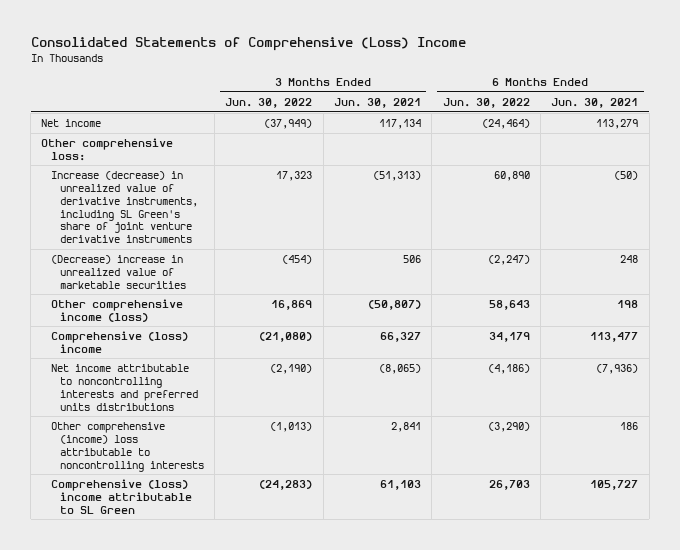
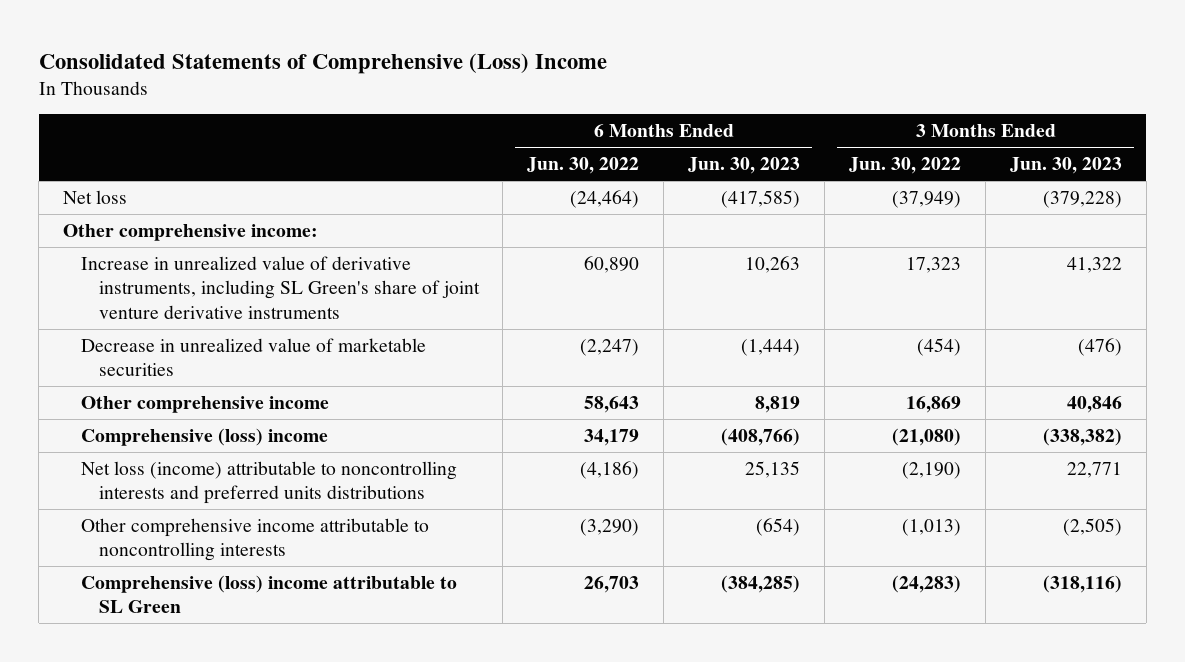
- | 3 Months Ended Jun. 30, 2022 | 3 Months Ended Jun. 30, 2021 | 6 Months Ended Jun. 30, 2022 | 6 Months Ended Jun. 30, 2021
+ | 6 Months Ended Jun. 30, 2022 | 6 Months Ended Jun. 30, 2023 | 3 Months Ended Jun. 30, 2022 | 3 Months Ended Jun. 30, 2023
- Net income | (37,949) | 117,134 | (24,464) | 113,279
- Other comprehensive loss:
- Increase (decrease) in unrealized value of derivative instruments, including SL Green's share of joint venture derivative instruments | 17,323 | (51,313) | 60,890 | (50)
- (Decrease) increase in unrealized value of marketable securities | (454) | 506 | (2,247) | 248
- Other comprehensive income (loss) | 16,869 | (50,807) | 58,643 | 198
+ Net loss | (24,464) | (417,585) | (37,949) | (379,228)
+ Other comprehensive income:
+ Increase in unrealized value of derivative instruments, including SL Green's share of joint venture derivative instruments | 60,890 | 10,263 | 17,323 | 41,322
+ Decrease in unrealized value of marketable securities | (2,247) | (1,444) | (454) | (476)
+ Other comprehensive income | 58,643 | 8,819 | 16,869 | 40,846
- Net income attributable to noncontrolling interests and preferred units distributions | (2,190) | (8,065) | (4,186) | (7,936)
- Other comprehensive (income) loss attributable to noncontrolling interests | (1,013) | 2,841 | (3,290) | 186
+ Net loss (income) attributable to noncontrolling interests and preferred units distributions | (4,186) | 25,135 | (2,190) | 22,771
+ Other comprehensive income attributable to noncontrolling interests | (3,290) | (654) | (1,013) | (2,505)

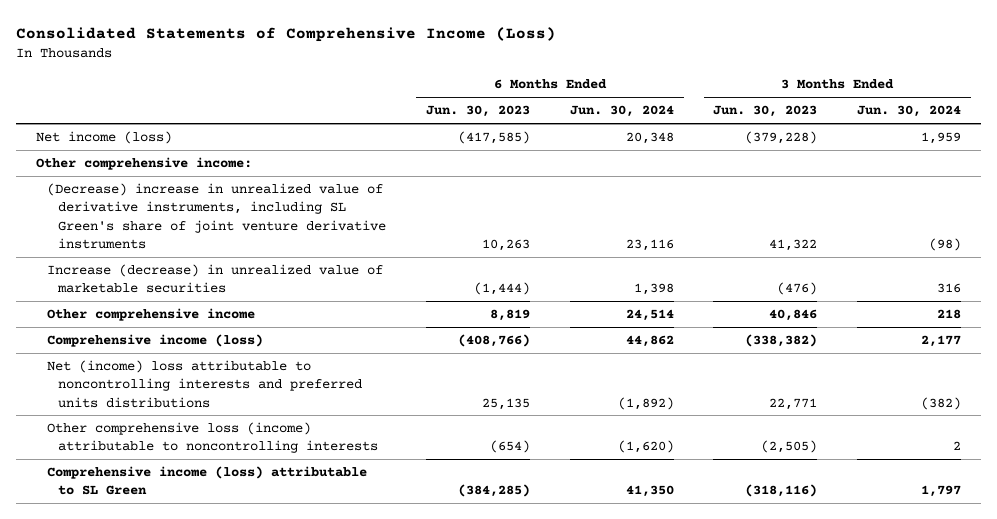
- Consolidated Statements of Comprehensive (Loss) Income
+ Consolidated Statements of Comprehensive Income (Loss)
- | 6 Months Ended Jun. 30, 2022 | 6 Months Ended Jun. 30, 2023 | 3 Months Ended Jun. 30, 2022 | 3 Months Ended Jun. 30, 2023
+ | 6 Months Ended Jun. 30, 2023 | 6 Months Ended Jun. 30, 2024 | 3 Months Ended Jun. 30, 2023 | 3 Months Ended Jun. 30, 2024
- Net loss | (24,464) | (417,585) | (37,949) | (379,228)
+ Net income (loss) | (417,585) | 20,348 | (379,228) | 1,959
- Increase in unrealized value of derivative instruments, including SL Green's share of joint venture derivative instruments | 60,890 | 10,263 | 17,323 | 41,322
- Decrease in unrealized value of marketable securities | (2,247) | (1,444) | (454) | (476)
+ (Decrease) increase in unrealized value of derivative instruments, including SL Green's share of joint venture derivative instruments | 10,263 | 23,116 | 41,322 | (98)
+ Increase (decrease) in unrealized value of marketable securities | (1,444) | 1,398 | (476) | 316
- Comprehensive (loss) income | 34,179 | (408,766) | (21,080) | (338,382)
- Net loss (income) attributable to noncontrolling interests and preferred units distributions | (4,186) | 25,135 | (2,190) | 22,771
- Other comprehensive income attributable to noncontrolling interests | (3,290) | (654) | (1,013) | (2,505)
- Comprehensive (loss) income attributable to SL Green | 26,703 | (384,285) | (24,283) | (318,116)
+ Comprehensive income (loss) | (408,766) | 44,862 | (338,382) | 2,177
+ Net (income) loss attributable to noncontrolling interests and preferred units distributions | 25,135 | (1,892) | 22,771 | (382)
+ Other comprehensive loss (income) attributable to noncontrolling interests | (654) | (1,620) | (2,505) | 2
+ Comprehensive income (loss) attributable to SL Green | (384,285) | 41,350 | (318,116) | 1,797

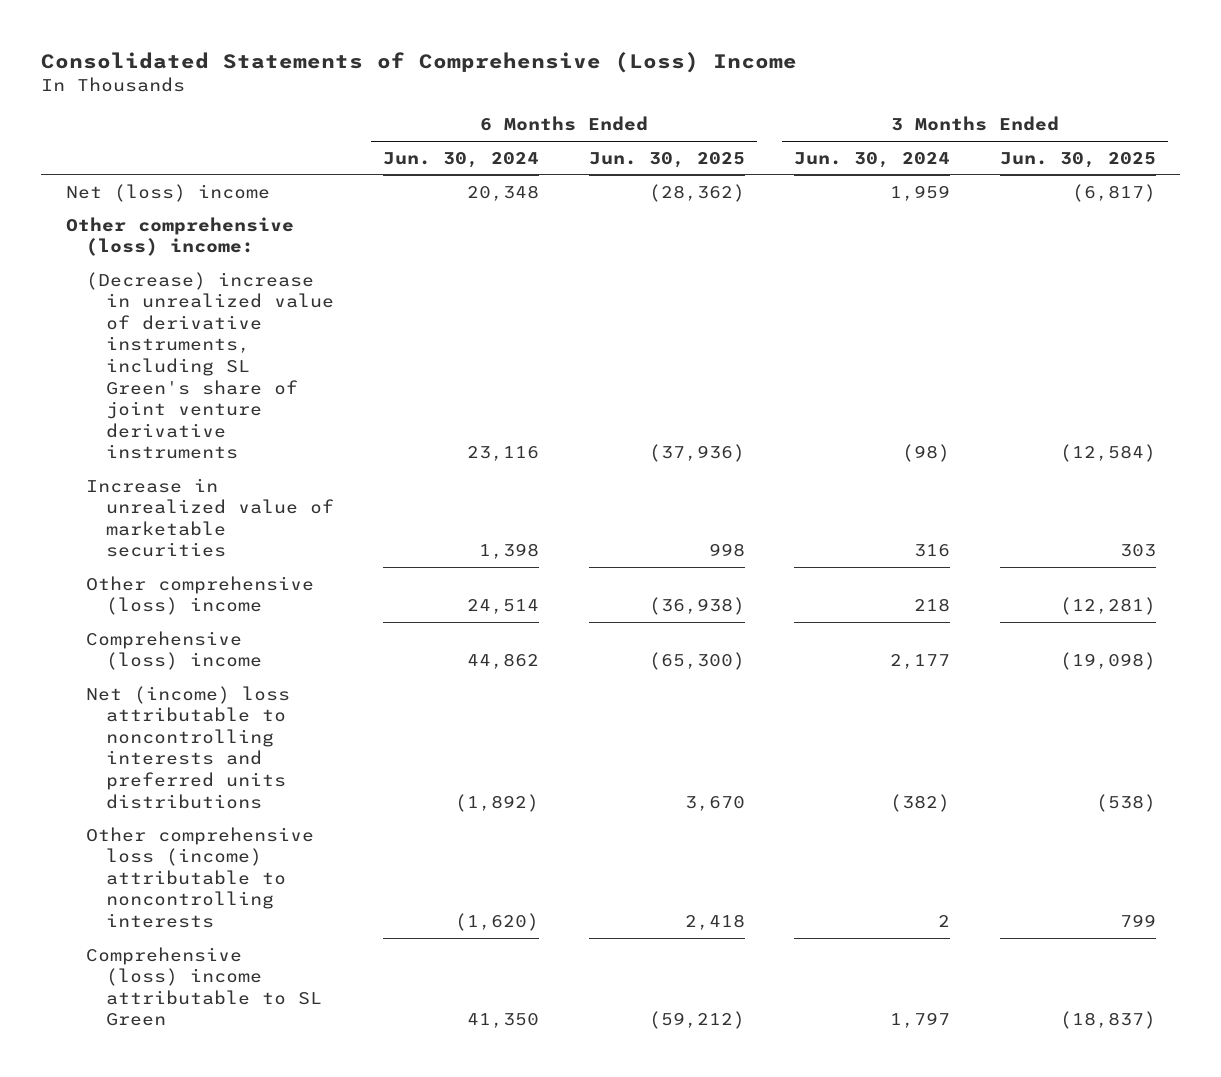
- Consolidated Statements of Comprehensive Income (Loss)
+ Consolidated Statements of Comprehensive (Loss) Income
- | 6 Months Ended Jun. 30, 2023 | 6 Months Ended Jun. 30, 2024 | 3 Months Ended Jun. 30, 2023 | 3 Months Ended Jun. 30, 2024
+ | 6 Months Ended Jun. 30, 2024 | 6 Months Ended Jun. 30, 2025 | 3 Months Ended Jun. 30, 2024 | 3 Months Ended Jun. 30, 2025
- Net income (loss) | (417,585) | 20,348 | (379,228) | 1,959
- Other comprehensive income:
+ Net (loss) income | 20,348 | (28,362) | 1,959 | (6,817)
+ Other comprehensive (loss) income:
- Increase (decrease) in unrealized value of marketable securities | (1,444) | 1,398 | (476) | 316
- Other comprehensive income | 8,819 | 24,514 | 40,846 | 218
- Comprehensive income (loss) | (408,766) | 44,862 | (338,382) | 2,177
+ Increase in unrealized value of marketable securities | 1,398 | 998 | 316 | 303
+ Other comprehensive (loss) income | 24,514 | (36,938) | 218 | (12,281)
+ Comprehensive (loss) income | 44,862 | (65,300) | 2,177 | (19,098)
- Comprehensive income (loss) attributable to SL Green | (384,285) | 41,350 | (318,116) | 1,797
+ Comprehensive (loss) income attributable to SL Green | 41,350 | (59,212) | 1,797 | (18,837)

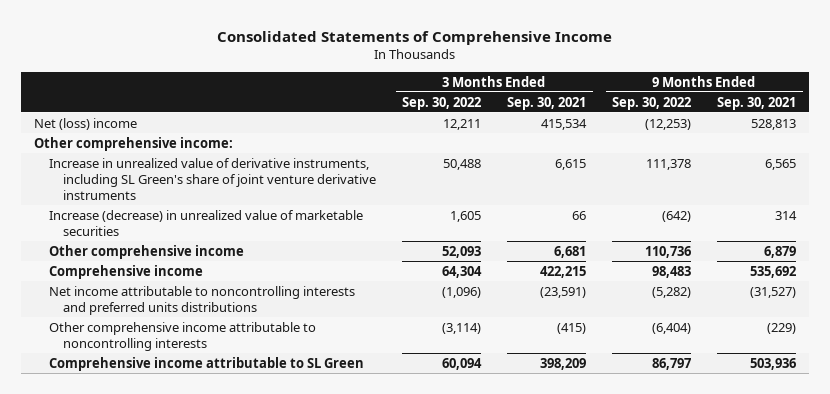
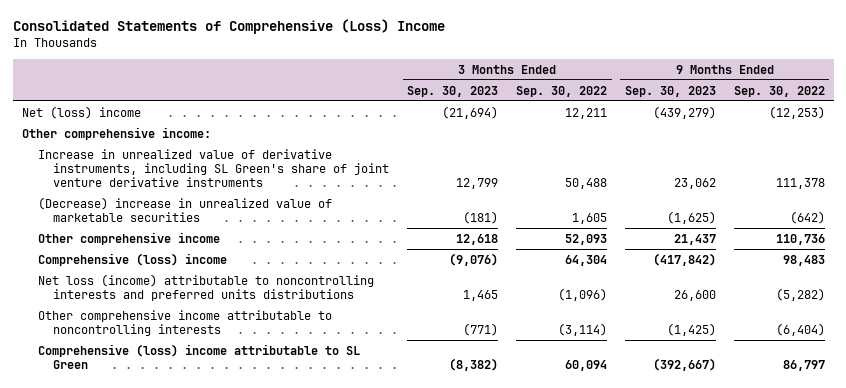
- Consolidated Statements of Comprehensive Income
+ Consolidated Statements of Comprehensive (Loss) Income
- | 3 Months Ended Sep. 30, 2022 | 3 Months Ended Sep. 30, 2021 | 9 Months Ended Sep. 30, 2022 | 9 Months Ended Sep. 30, 2021
+ | 3 Months Ended Sep. 30, 2023 | 3 Months Ended Sep. 30, 2022 | 9 Months Ended Sep. 30, 2023 | 9 Months Ended Sep. 30, 2022
- Increase (decrease) in unrealized value of marketable securities | 1,605 | 66 | (642) | 314
+ (Decrease) increase in unrealized value of marketable securities | (181) | 1,605 | (1,625) | (642)
- Comprehensive income | 64,304 | 422,215 | 98,483 | 535,692
- Net income attributable to noncontrolling interests and preferred units distributions | (1,096) | (23,591) | (5,282) | (31,527)
+ Comprehensive (loss) income | (9,076) | 64,304 | (417,842) | 98,483
+ Net loss (income) attributable to noncontrolling interests and preferred units distributions | 1,465 | (1,096) | 26,600 | (5,282)
- Comprehensive income attributable to SL Green | 60,094 | 398,209 | 86,797 | 503,936
+ Comprehensive (loss) income attributable to SL Green | (8,382) | 60,094 | (392,667) | 86,797

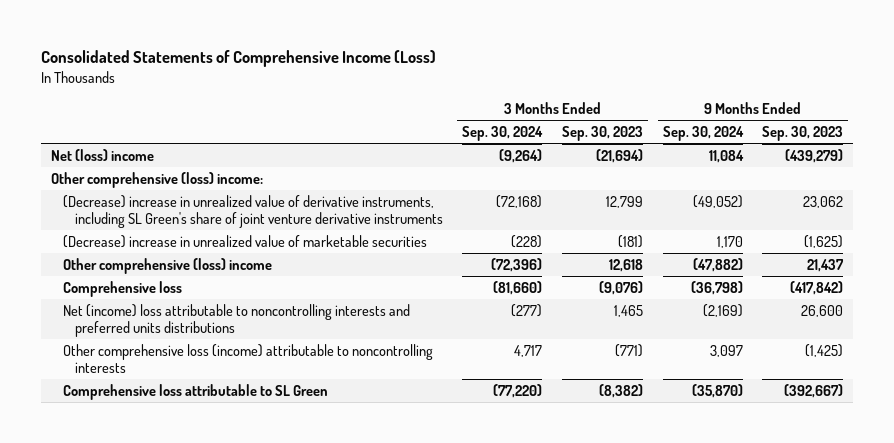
- Consolidated Statements of Comprehensive (Loss) Income
+ Consolidated Statements of Comprehensive Income (Loss)
- | 3 Months Ended Sep. 30, 2023 | 3 Months Ended Sep. 30, 2022 | 9 Months Ended Sep. 30, 2023 | 9 Months Ended Sep. 30, 2022
+ | 3 Months Ended Sep. 30, 2024 | 3 Months Ended Sep. 30, 2023 | 9 Months Ended Sep. 30, 2024 | 9 Months Ended Sep. 30, 2023
- Other comprehensive income:
- Increase in unrealized value of derivative instruments, including SL Green's share of joint venture derivative instruments | 12,799 | 50,488 | 23,062 | 111,378
+ Other comprehensive (loss) income:
+ (Decrease) increase in unrealized value of derivative instruments, including SL Green's share of joint venture derivative instruments | (72,168) | 12,799 | (49,052) | 23,062
- Other comprehensive income | 12,618 | 52,093 | 21,437 | 110,736
- Comprehensive (loss) income | (9,076) | 64,304 | (417,842) | 98,483
- Net loss (income) attributable to noncontrolling interests and preferred units distributions | 1,465 | (1,096) | 26,600 | (5,282)
- Other comprehensive income attributable to noncontrolling interests | (771) | (3,114) | (1,425) | (6,404)
- Comprehensive (loss) income attributable to SL Green | (8,382) | 60,094 | (392,667) | 86,797
+ Other comprehensive (loss) income | (72,396) | 12,618 | (47,882) | 21,437
+ Comprehensive loss | (81,660) | (9,076) | (36,798) | (417,842)
+ Net (income) loss attributable to noncontrolling interests and preferred units distributions | (277) | 1,465 | (2,169) | 26,600
+ Other comprehensive loss (income) attributable to noncontrolling interests | 4,717 | (771) | 3,097 | (1,425)
+ Comprehensive loss attributable to SL Green | (77,220) | (8,382) | (35,870) | (392,667)

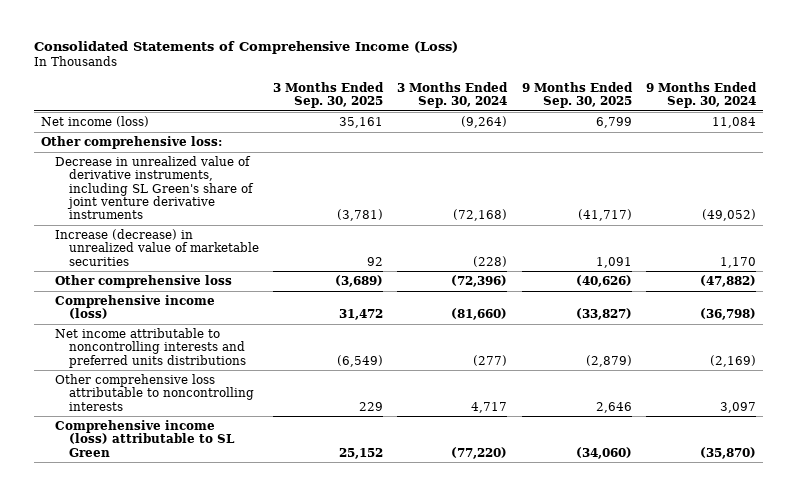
- | 3 Months Ended Sep. 30, 2024 | 3 Months Ended Sep. 30, 2023 | 9 Months Ended Sep. 30, 2024 | 9 Months Ended Sep. 30, 2023
+ | 3 Months Ended Sep. 30, 2025 | 3 Months Ended Sep. 30, 2024 | 9 Months Ended Sep. 30, 2025 | 9 Months Ended Sep. 30, 2024
- Net (loss) income | (9,264) | (21,694) | 11,084 | (439,279)
- Other comprehensive (loss) income:
- (Decrease) increase in unrealized value of derivative instruments, including SL Green's share of joint venture derivative instruments | (72,168) | 12,799 | (49,052) | 23,062
- (Decrease) increase in unrealized value of marketable securities | (228) | (181) | 1,170 | (1,625)
- Other comprehensive (loss) income | (72,396) | 12,618 | (47,882) | 21,437
- Comprehensive loss | (81,660) | (9,076) | (36,798) | (417,842)
- Net (income) loss attributable to noncontrolling interests and preferred units distributions | (277) | 1,465 | (2,169) | 26,600
- Other comprehensive loss (income) attributable to noncontrolling interests | 4,717 | (771) | 3,097 | (1,425)
- Comprehensive loss attributable to SL Green | (77,220) | (8,382) | (35,870) | (392,667)
+ Net income (loss) | 35,161 | (9,264) | 6,799 | 11,084
+ Other comprehensive loss:
+ Decrease in unrealized value of derivative instruments, including SL Green's share of joint venture derivative instruments | (3,781) | (72,168) | (41,717) | (49,052)
+ Increase (decrease) in unrealized value of marketable securities | 92 | (228) | 1,091 | 1,170
+ Other comprehensive loss | (3,689) | (72,396) | (40,626) | (47,882)
+ Comprehensive income (loss) | 31,472 | (81,660) | (33,827) | (36,798)
+ Net income attributable to noncontrolling interests and preferred units distributions | (6,549) | (277) | (2,879) | (2,169)
+ Other comprehensive loss attributable to noncontrolling interests | 229 | 4,717 | 2,646 | 3,097
+ Comprehensive income (loss) attributable to SL Green | 25,152 | (77,220) | (34,060) | (35,870)

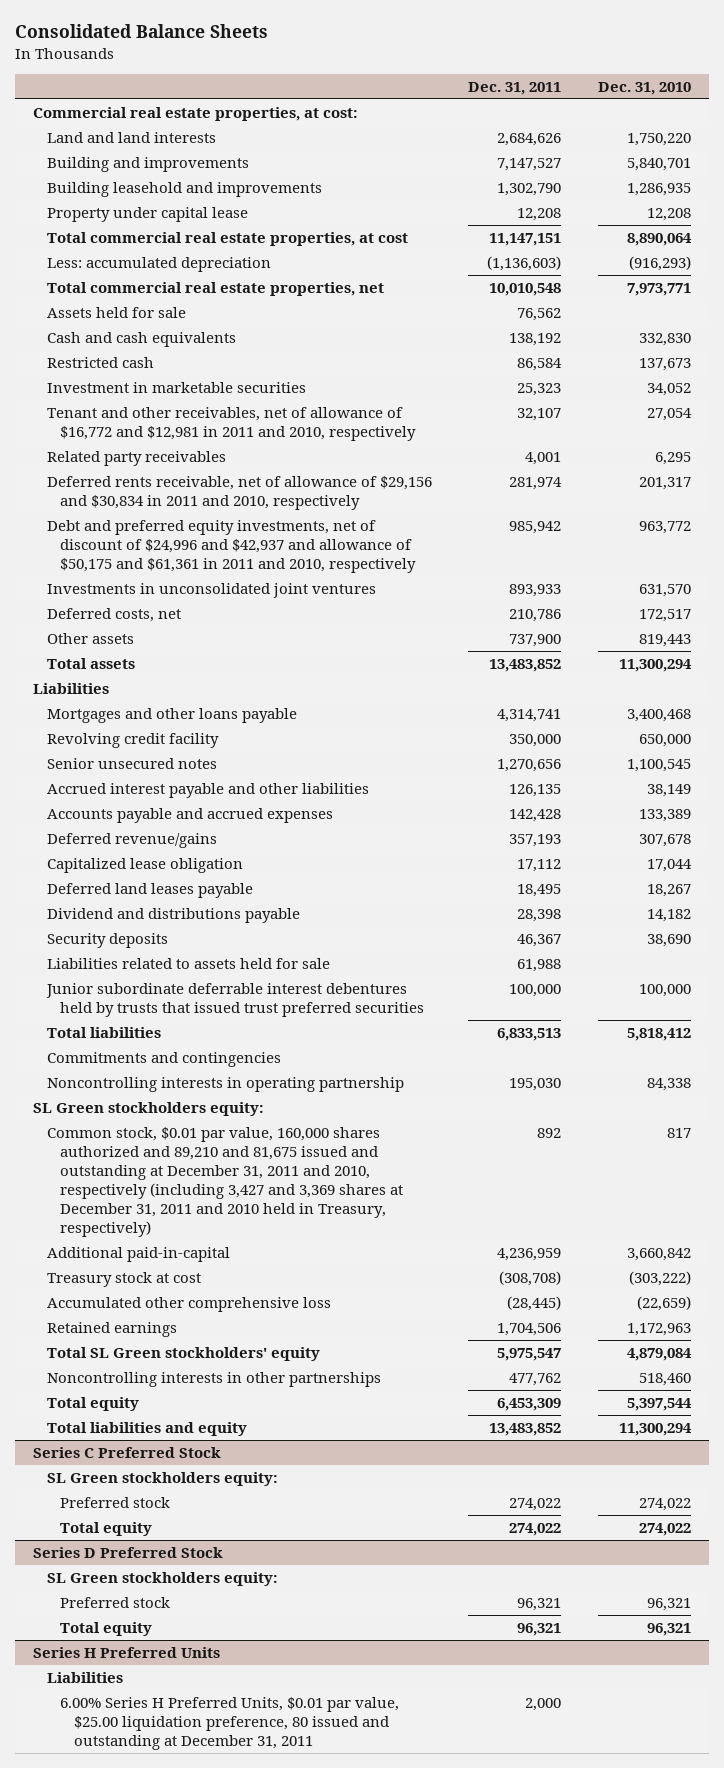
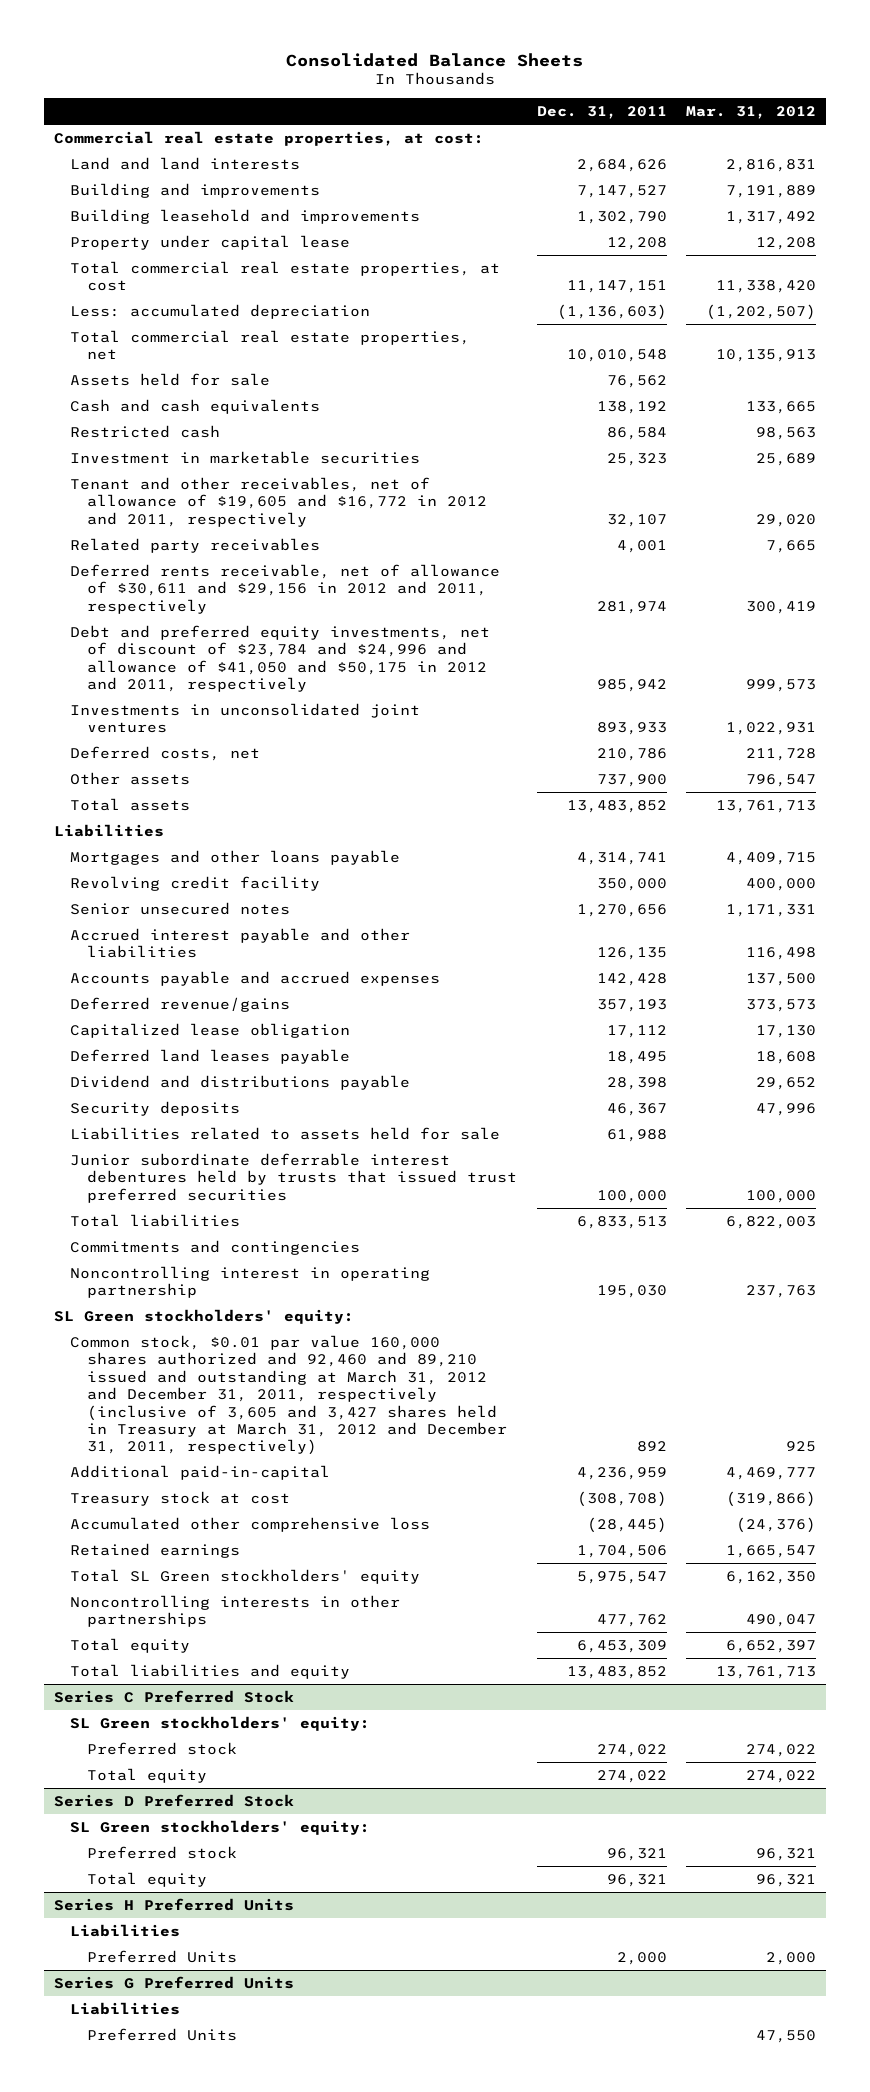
- | Dec. 31, 2011 | Dec. 31, 2010
+ | Dec. 31, 2011 | Mar. 31, 2012
- Tenant and other receivables, net of allowance of $16,772 and $12,981 in 2011 and 2010, respectively | 32,107 | 27,054
+ Tenant and other receivables, net of allowance of $19,605 and $16,772 in 2012 and 2011, respectively | 32,107 | 29,020
- Deferred rents receivable, net of allowance of $29,156 and $30,834 in 2011 and 2010, respectively | 281,974 | 201,317
- Debt and preferred equity investments, net of discount of $24,996 and $42,937 and allowance of $50,175 and $61,361 in 2011 and 2010, respectively | 985,942 | 963,772
+ Deferred rents receivable, net of allowance of $30,611 and $29,156 in 2012 and 2011, respectively | 281,974 | 300,419
+ Debt and preferred equity investments, net of discount of $23,784 and $24,996 and allowance of $41,050 and $50,175 in 2012 and 2011, respectively | 985,942 | 999,573
- Noncontrolling interests in operating partnership | 195,030 | 84,338
- SL Green stockholders equity:
- Common stock, $0.01 par value, 160,000 shares authorized and 89,210 and 81,675 issued and outstanding at December 31, 2011 and 2010, respectively (including 3,427 and 3,369 shares at December 31, 2011 and 2010 held in Treasury, respectively) | 892 | 817
+ Noncontrolling interest in operating partnership | 195,030 | 237,763
+ SL Green stockholders' equity:
+ Common stock, $0.01 par value 160,000 shares authorized and 92,460 and 89,210 issued and outstanding at March 31, 2012 and December 31, 2011, respectively (inclusive of 3,605 and 3,427 shares held in Treasury at March 31, 2012 and December 31, 2011, respectively) | 892 | 925
@ Series C Preferred Stock
- SL Green stockholders equity:
+ SL Green stockholders' equity:
@ Series D Preferred Stock
- SL Green stockholders equity:
+ SL Green stockholders' equity:
@ Series H Preferred Units
- 6.00% Series H Preferred Units, $0.01 par value, $25.00 liquidation preference, 80 issued and outstanding at December 31, 2011 | 2,000 |
+ Preferred Units | 2,000 | 2,000
+ Series G Preferred Units
+ Liabilities
+ Preferred Units | | 47,550

